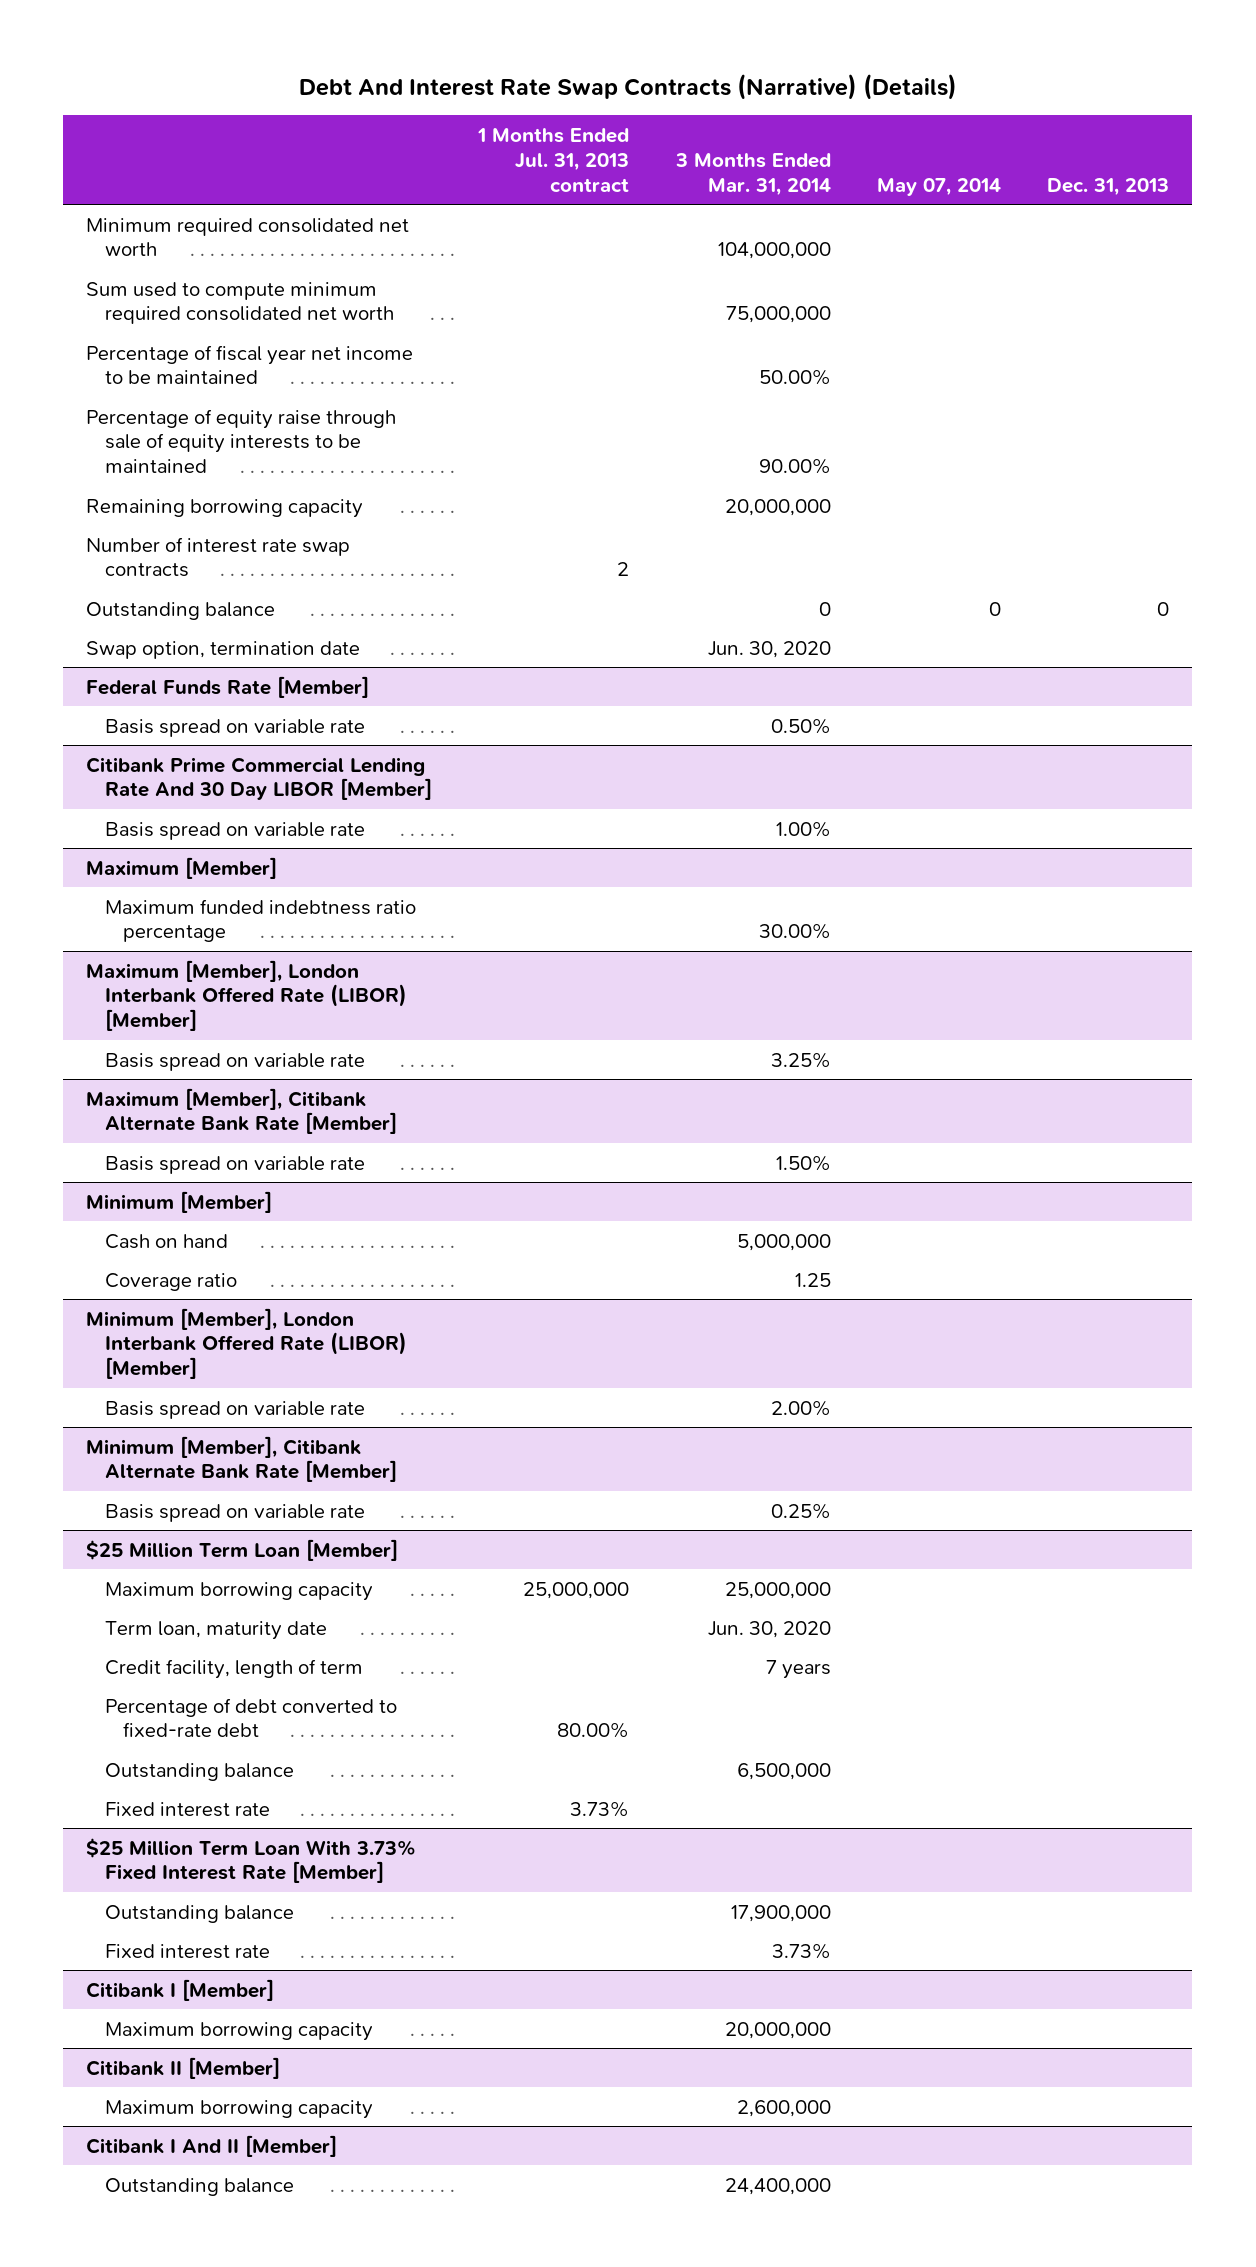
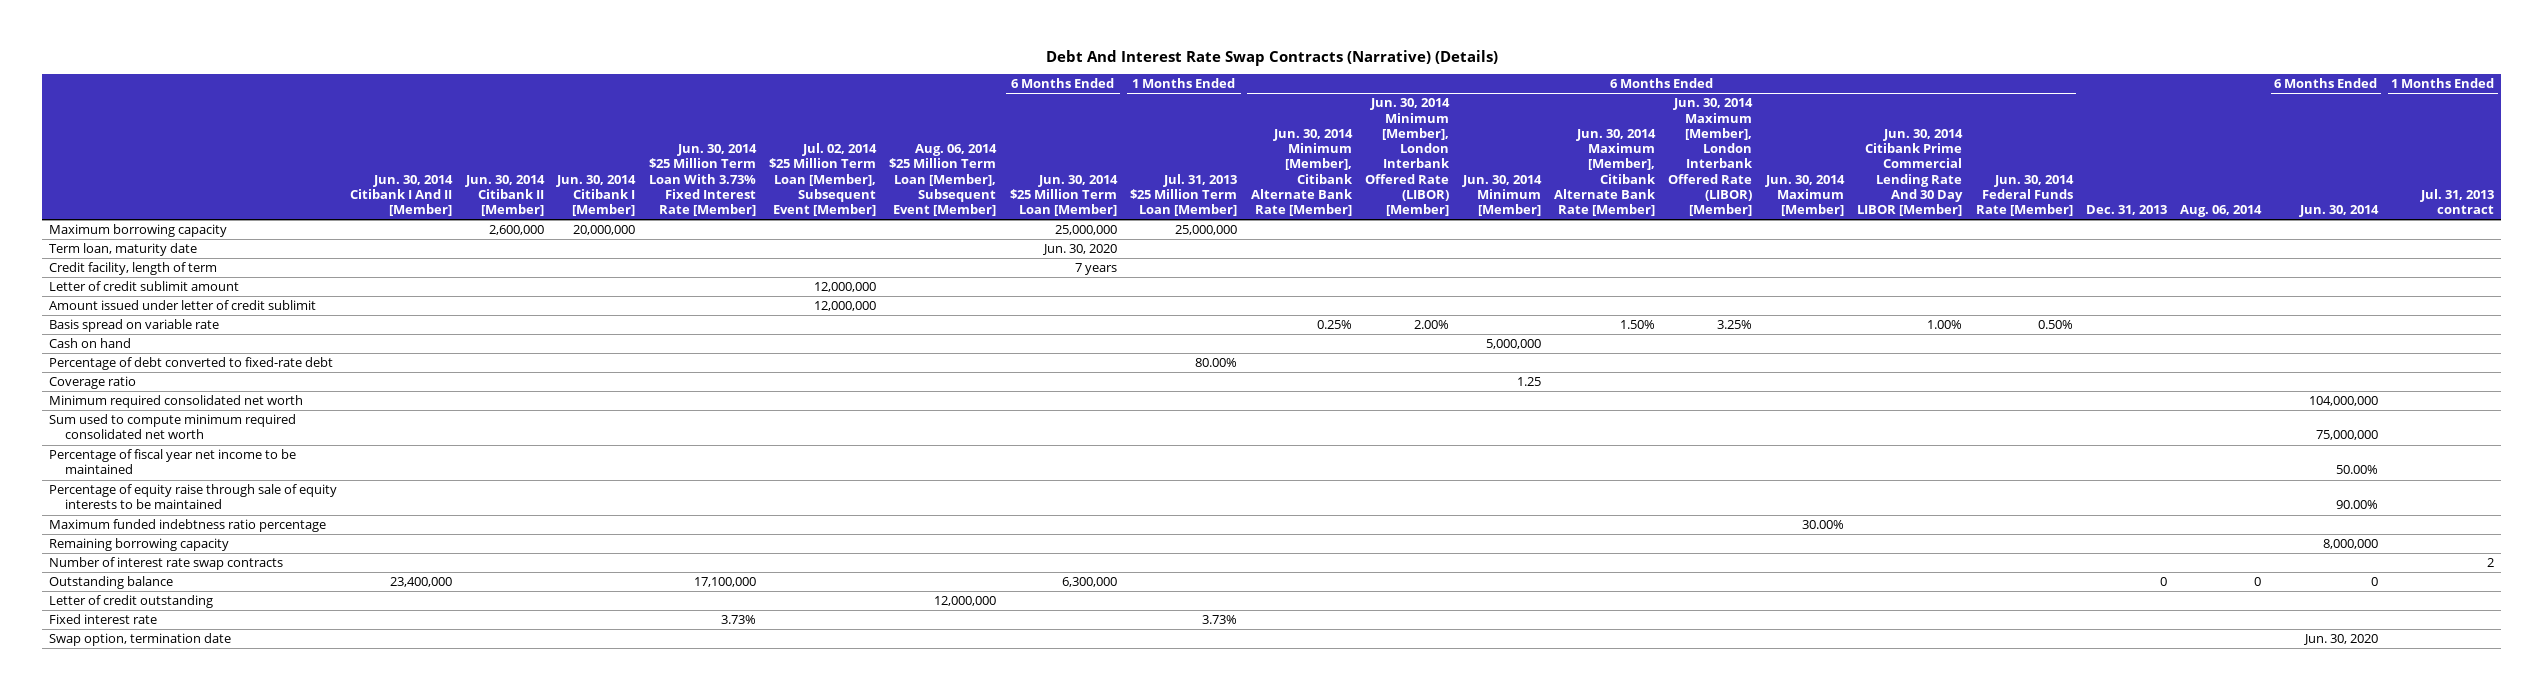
- | 1 Months Ended Jul. 31, 2013 contract | 3 Months Ended Mar. 31, 2014 | May 07, 2014 | Dec. 31, 2013
+ | Jun. 30, 2014 Citibank I And II [Member] | Jun. 30, 2014 Citibank II [Member] | Jun. 30, 2014 Citibank I [Member] | Jun. 30, 2014 $25 Million Term Loan With 3.73% Fixed Interest Rate [Member] | Jul. 02, 2014 $25 Million Term Loan [Member], Subsequent Event [Member] | Aug. 06, 2014 $25 Million Term Loan [Member], Subsequent Event [Member] | 6 Months Ended Jun. 30, 2014 $25 Million Term Loan [Member] | 1 Months Ended Jul. 31, 2013 $25 Million Term Loan [Member] | 6 Months Ended Jun. 30, 2014 Minimum [Member], Citibank Alternate Bank Rate [Member] | 6 Months Ended Jun. 30, 2014 Minimum [Member], London Interbank Offered Rate (LIBOR) [Member] | 6 Months Ended Jun. 30, 2014 Minimum [Member] | 6 Months Ended Jun. 30, 2014 Maximum [Member], Citibank Alternate Bank Rate [Member] | 6 Months Ended Jun. 30, 2014 Maximum [Member], London Interbank Offered Rate (LIBOR) [Member] | 6 Months Ended Jun. 30, 2014 Maximum [Member] | 6 Months Ended Jun. 30, 2014 Citibank Prime Commercial Lending Rate And 30 Day LIBOR [Member] | 6 Months Ended Jun. 30, 2014 Federal Funds Rate [Member] | Dec. 31, 2013 | Aug. 06, 2014 | 6 Months Ended Jun. 30, 2014 | 1 Months Ended Jul. 31, 2013 contract
+ Maximum borrowing capacity | | 2,600,000 | 20,000,000 | | | | 25,000,000 | 25,000,000 | | | | | | | | | | | |
+ Term loan, maturity date | | | | | | | Jun. 30, 2020 | | | | | | | | | | | | |
+ Credit facility, length of term | | | | | | | 7 years | | | | | | | | | | | | |
+ Letter of credit sublimit amount | | | | | 12,000,000 | | | | | | | | | | | | | | |
+ Amount issued under letter of credit sublimit | | | | | 12,000,000 | | | | | | | | | | | | | | |
+ Basis spread on variable rate | | | | | | | | | 0.25% | 2.00% | | 1.50% | 3.25% | | 1.00% | 0.50% | | | |
+ Cash on hand | | | | | | | | | | | 5,000,000 | | | | | | | | |
+ Percentage of debt converted to fixed-rate debt | | | | | | | | 80.00% | | | | | | | | | | | |
+ Coverage ratio | | | | | | | | | | | 1.25 | | | | | | | | |
+ Maximum funded indebtness ratio percentage | | | | | | | | | | | | | | 30.00% | | | | | |
+ Letter of credit outstanding | | | | | | 12,000,000 | | | | | | | | | | | | | |
+ Fixed interest rate | | | | 3.73% | | | | 3.73% | | | | | | | | | | | |
- Federal Funds Rate [Member]
- Basis spread on variable rate | | 0.50% | |
- Citibank Prime Commercial Lending Rate And 30 Day LIBOR [Member]
- Basis spread on variable rate | | 1.00% | |
- Maximum [Member]
- Maximum funded indebtness ratio percentage | | 30.00% | |
- Maximum [Member], London Interbank Offered Rate (LIBOR) [Member]
- Basis spread on variable rate | | 3.25% | |
- Maximum [Member], Citibank Alternate Bank Rate [Member]
- Basis spread on variable rate | | 1.50% | |
- Minimum [Member]
- Cash on hand | | 5,000,000 | |
- Coverage ratio | | 1.25 | |
- Minimum [Member], London Interbank Offered Rate (LIBOR) [Member]
- Basis spread on variable rate | | 2.00% | |
- Minimum [Member], Citibank Alternate Bank Rate [Member]
- Basis spread on variable rate | | 0.25% | |
- $25 Million Term Loan [Member]
- Maximum borrowing capacity | 25,000,000 | 25,000,000 | |
- Term loan, maturity date | | Jun. 30, 2020 | |
- Credit facility, length of term | | 7 years | |
- Percentage of debt converted to fixed-rate debt | 80.00% | | |
- Outstanding balance | | 6,500,000 | |
- Fixed interest rate | 3.73% | | |
- $25 Million Term Loan With 3.73% Fixed Interest Rate [Member]
- Outstanding balance | | 17,900,000 | |
- Fixed interest rate | | 3.73% | |
- Citibank I [Member]
- Maximum borrowing capacity | | 20,000,000 | |
- Citibank II [Member]
- Maximum borrowing capacity | | 2,600,000 | |
- Citibank I And II [Member]
- Outstanding balance | | 24,400,000 | |

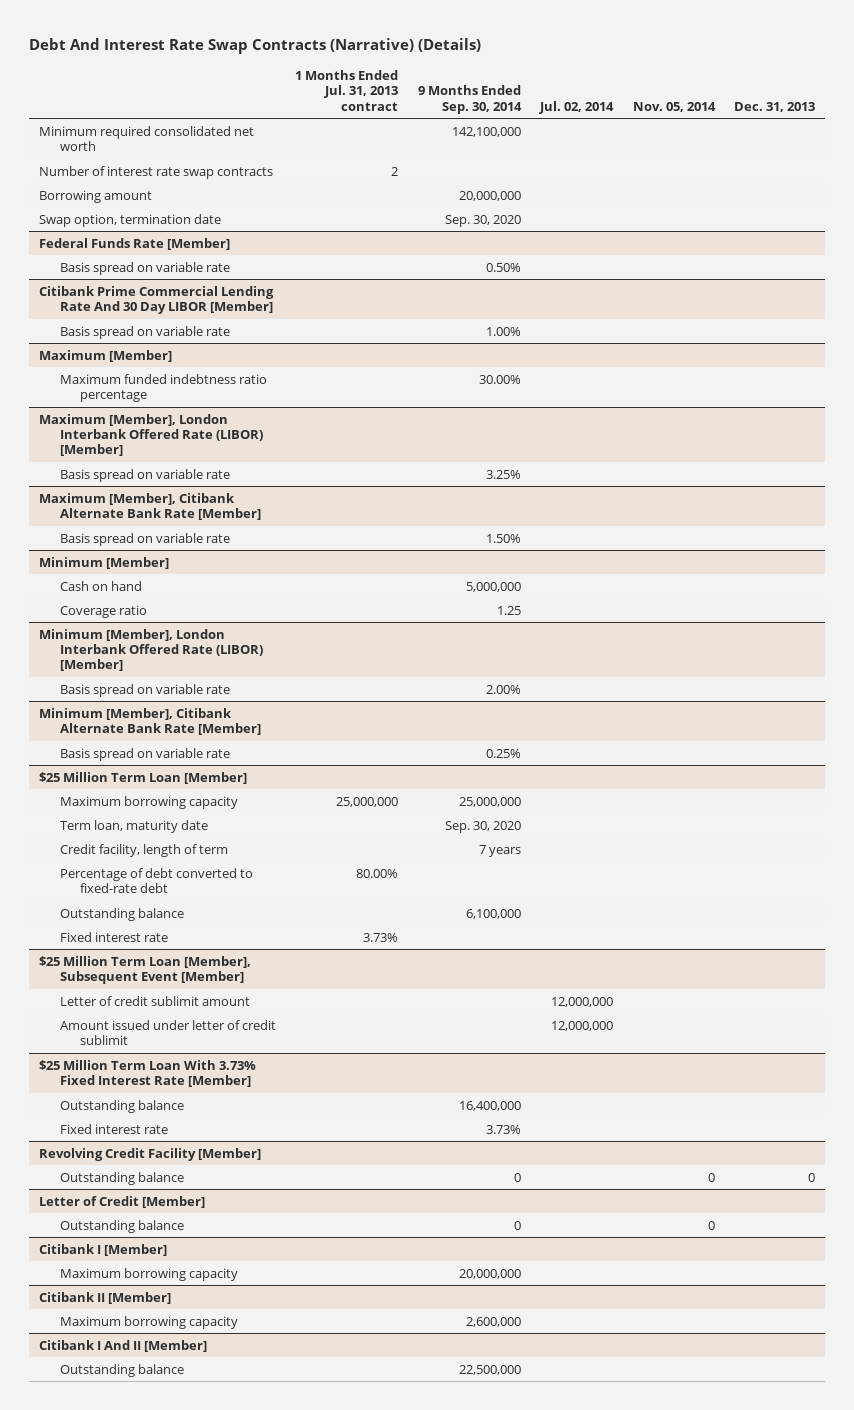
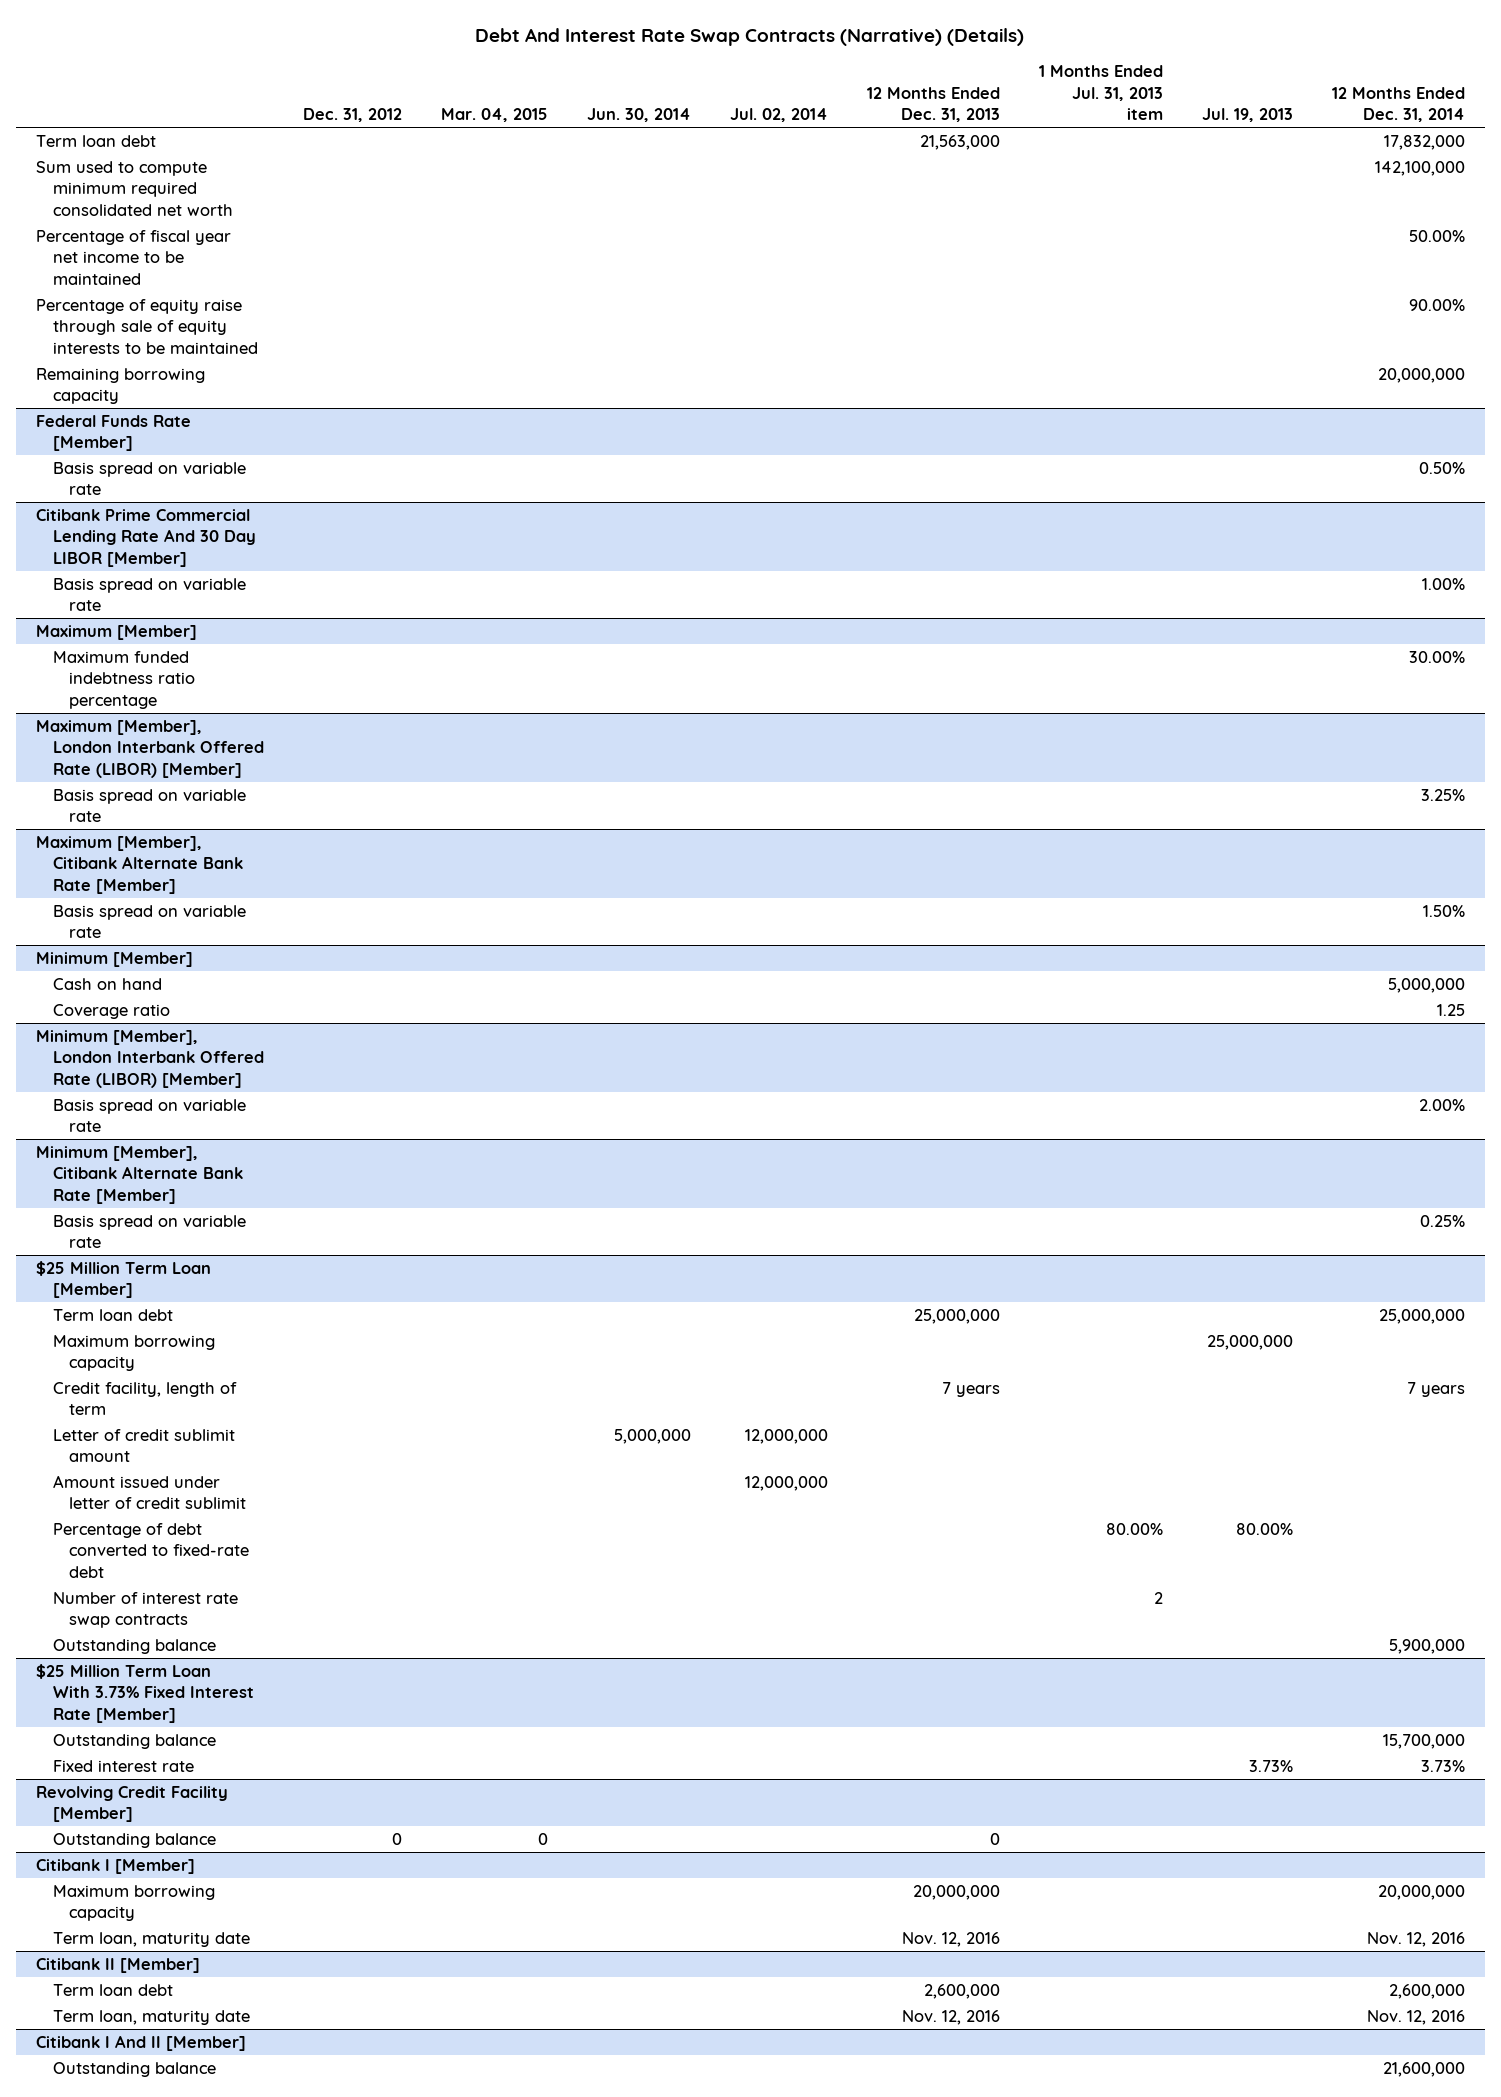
- | 1 Months Ended Jul. 31, 2013 contract | 9 Months Ended Sep. 30, 2014 | Jul. 02, 2014 | Nov. 05, 2014 | Dec. 31, 2013
+ | Dec. 31, 2012 | Mar. 04, 2015 | Jun. 30, 2014 | Jul. 02, 2014 | 12 Months Ended Dec. 31, 2013 | 1 Months Ended Jul. 31, 2013 item | Jul. 19, 2013 | 12 Months Ended Dec. 31, 2014
- Minimum required consolidated net worth | | 142,100,000 | | |
- Number of interest rate swap contracts | 2 | | | |
- Borrowing amount | | 20,000,000 | | |
- Swap option, termination date | | Sep. 30, 2020 | | |
+ Term loan debt | | | | | 21,563,000 | | | 17,832,000
+ Sum used to compute minimum required consolidated net worth | | | | | | | | 142,100,000
+ Percentage of fiscal year net income to be maintained | | | | | | | | 50.00%
+ Percentage of equity raise through sale of equity interests to be maintained | | | | | | | | 90.00%
+ Remaining borrowing capacity | | | | | | | | 20,000,000
@ $25 Million Term Loan [Member]
+ Term loan debt | | | | | 25,000,000 | | | 25,000,000
- Term loan, maturity date | | Sep. 30, 2020 | | |
+ Letter of credit sublimit amount | | | 5,000,000 | 12,000,000 | | | |
+ Amount issued under letter of credit sublimit | | | | 12,000,000 | | | |
+ Number of interest rate swap contracts | | | | | | 2 | |
- Fixed interest rate | 3.73% | | | |
- $25 Million Term Loan [Member], Subsequent Event [Member]
- Letter of credit sublimit amount | | | 12,000,000 | |
- Amount issued under letter of credit sublimit | | | 12,000,000 | |
- Letter of Credit [Member]
- Outstanding balance | | 0 | | 0 |
@ Citibank I [Member]
+ Term loan, maturity date | | | | | Nov. 12, 2016 | | | Nov. 12, 2016
@ Citibank II [Member]
- Maximum borrowing capacity | | 2,600,000 | | |
+ Term loan debt | | | | | 2,600,000 | | | 2,600,000
+ Term loan, maturity date | | | | | Nov. 12, 2016 | | | Nov. 12, 2016

